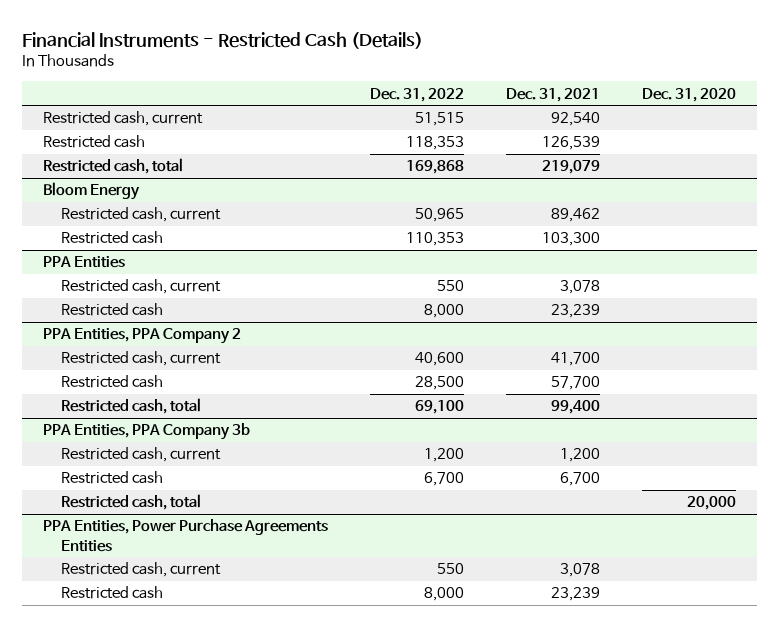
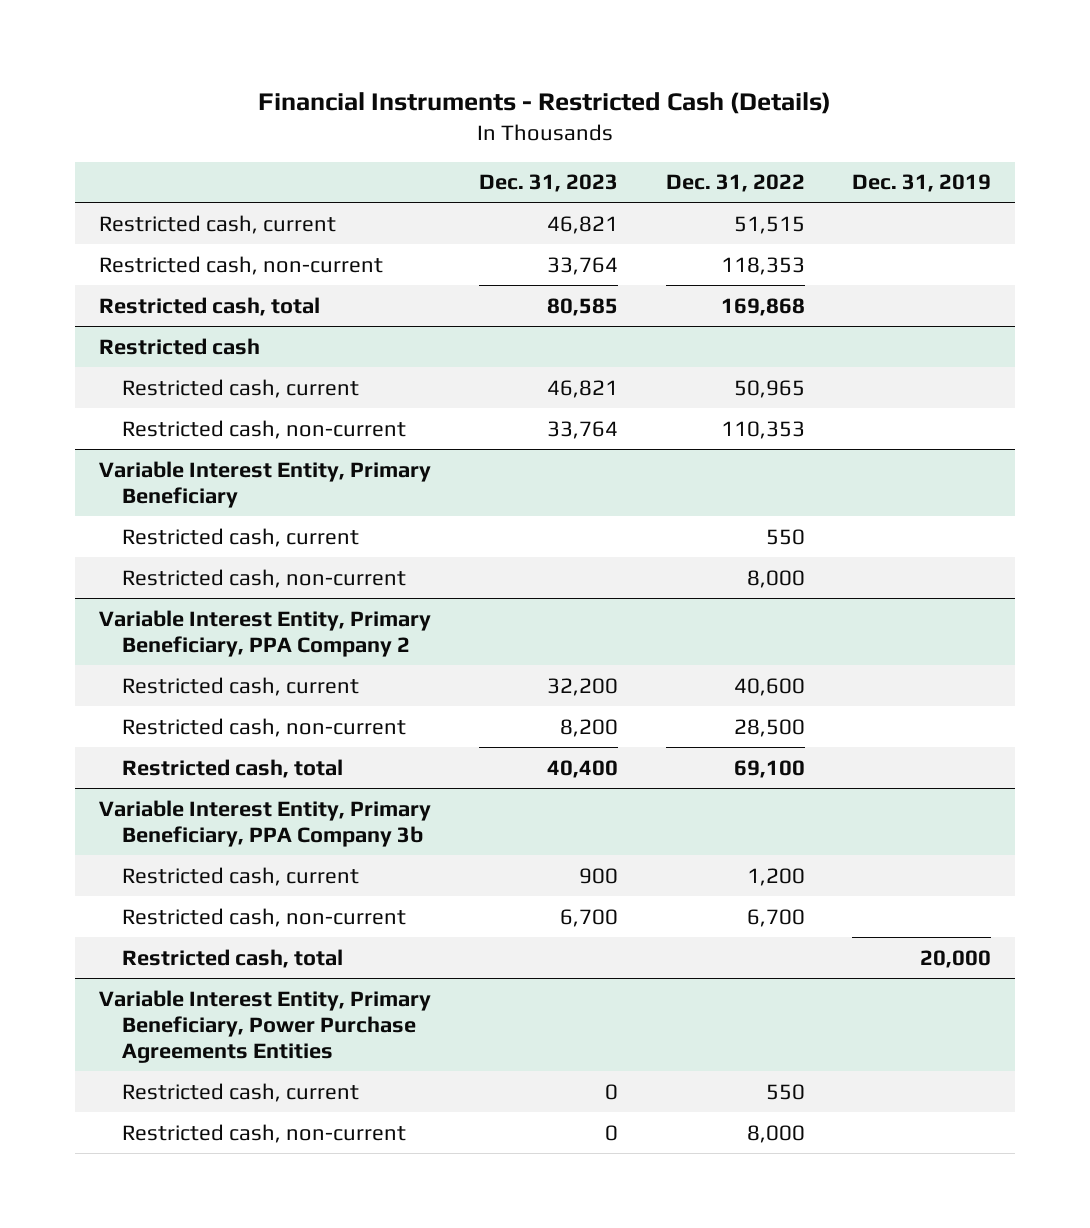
- | Dec. 31, 2022 | Dec. 31, 2021 | Dec. 31, 2020
+ | Dec. 31, 2023 | Dec. 31, 2022 | Dec. 31, 2019
- Restricted cash | 118,353 | 126,539 |
+ Restricted cash, non-current | 33,764 | 118,353 |
- Bloom Energy
+ Restricted cash
- Restricted cash | 110,353 | 103,300 |
- PPA Entities
+ Restricted cash, non-current | 33,764 | 110,353 |
+ Variable Interest Entity, Primary Beneficiary
- Restricted cash | 8,000 | 23,239 |
- PPA Entities, PPA Company 2
+ Restricted cash, non-current | | 8,000 |
+ Variable Interest Entity, Primary Beneficiary, PPA Company 2
- Restricted cash | 28,500 | 57,700 |
+ Restricted cash, non-current | 8,200 | 28,500 |
- PPA Entities, PPA Company 3b
+ Variable Interest Entity, Primary Beneficiary, PPA Company 3b
- Restricted cash | 6,700 | 6,700 |
+ Restricted cash, non-current | 6,700 | 6,700 |
- PPA Entities, Power Purchase Agreements Entities
+ Variable Interest Entity, Primary Beneficiary, Power Purchase Agreements Entities
- Restricted cash | 8,000 | 23,239 |
+ Restricted cash, non-current | 0 | 8,000 |

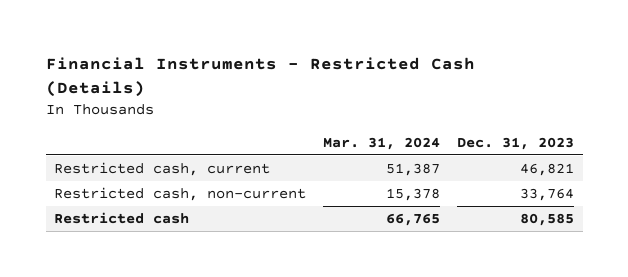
- | Dec. 31, 2023 | Dec. 31, 2022 | Dec. 31, 2019
+ | Mar. 31, 2024 | Dec. 31, 2023
- Restricted cash, total | 80,585 | 169,868 |
- Restricted cash
- Restricted cash, current | 46,821 | 50,965 |
- Restricted cash, non-current | 33,764 | 110,353 |
- Variable Interest Entity, Primary Beneficiary
- Restricted cash, current | | 550 |
- Restricted cash, non-current | | 8,000 |
- Variable Interest Entity, Primary Beneficiary, PPA Company 2
- Restricted cash, current | 32,200 | 40,600 |
- Restricted cash, non-current | 8,200 | 28,500 |
- Restricted cash, total | 40,400 | 69,100 |
- Variable Interest Entity, Primary Beneficiary, PPA Company 3b
- Restricted cash, current | 900 | 1,200 |
- Restricted cash, non-current | 6,700 | 6,700 |
- Restricted cash, total | | | 20,000
- Variable Interest Entity, Primary Beneficiary, Power Purchase Agreements Entities
- Restricted cash, current | 0 | 550 |
- Restricted cash, non-current | 0 | 8,000 |
+ Restricted cash | 66,765 | 80,585

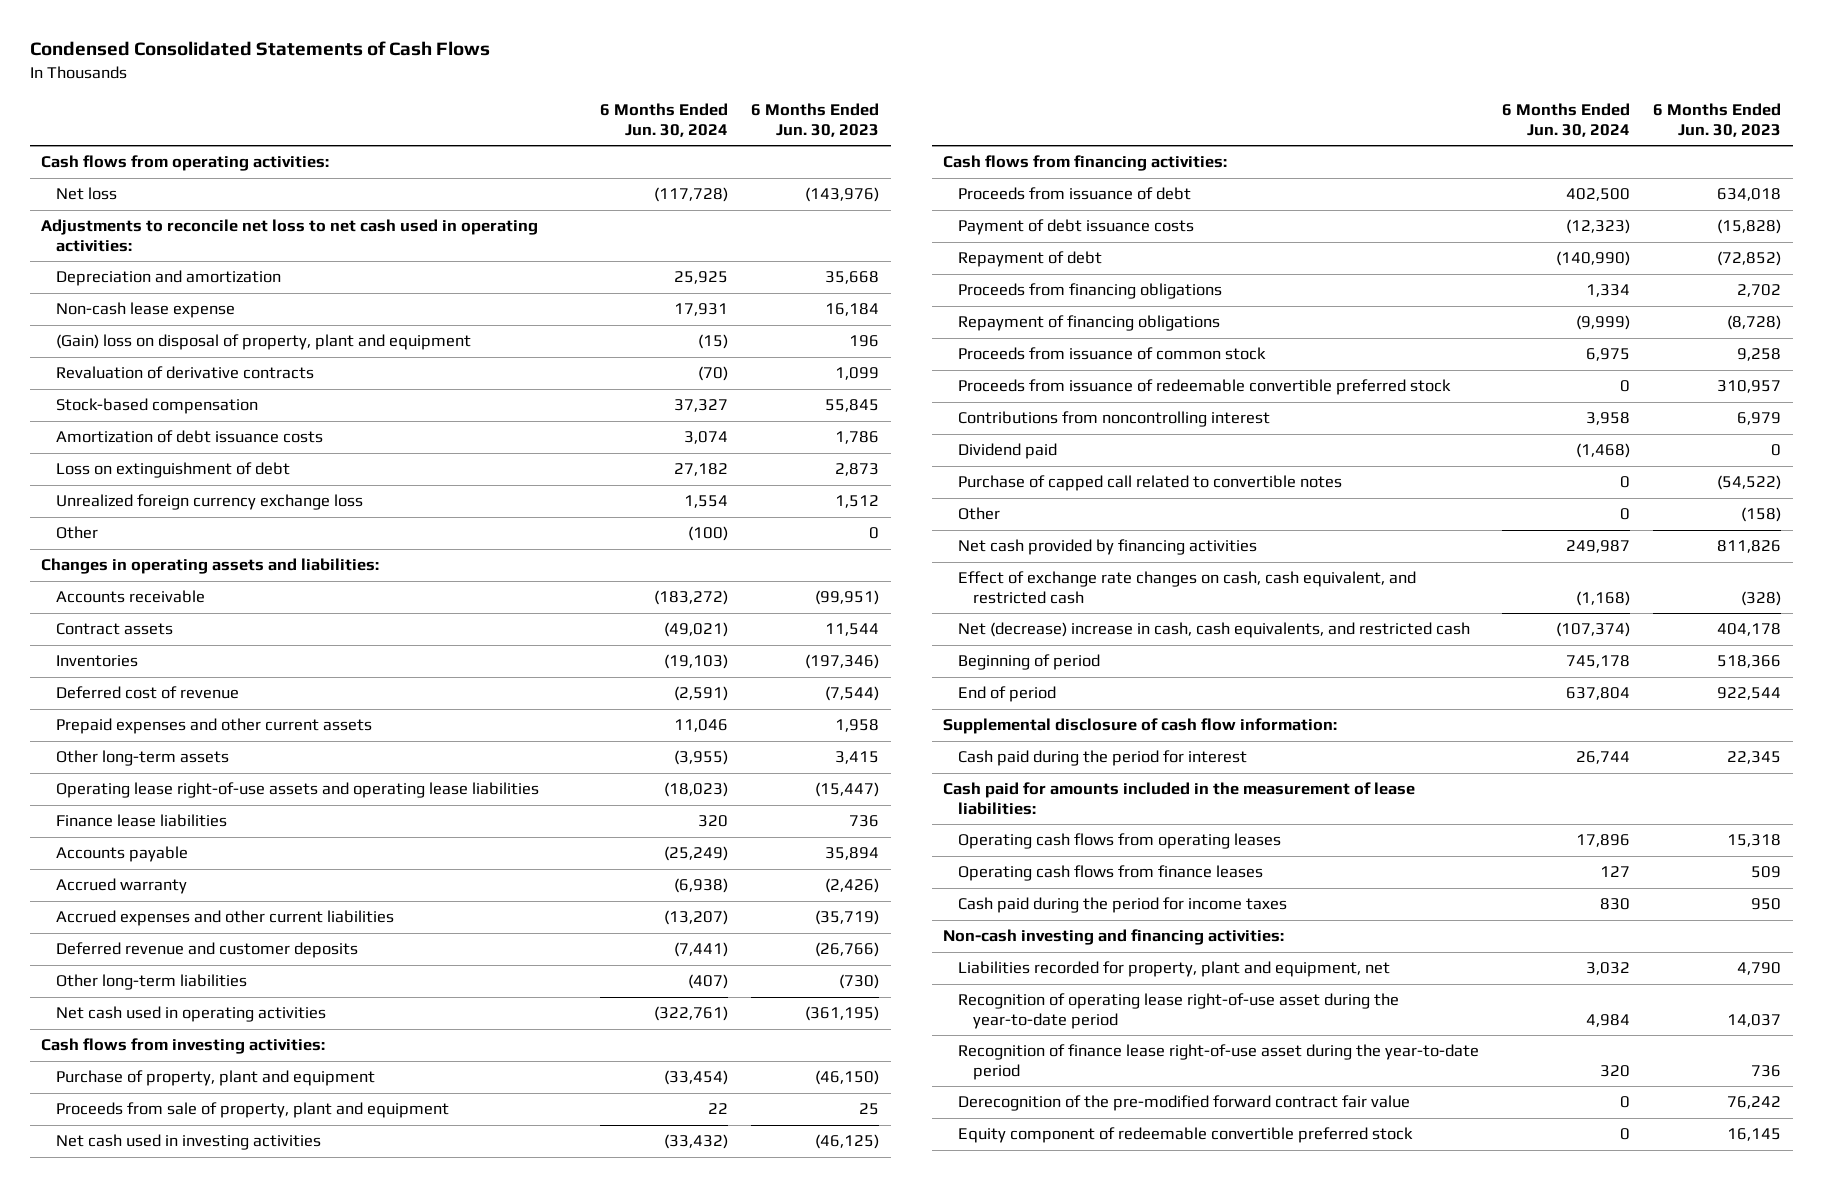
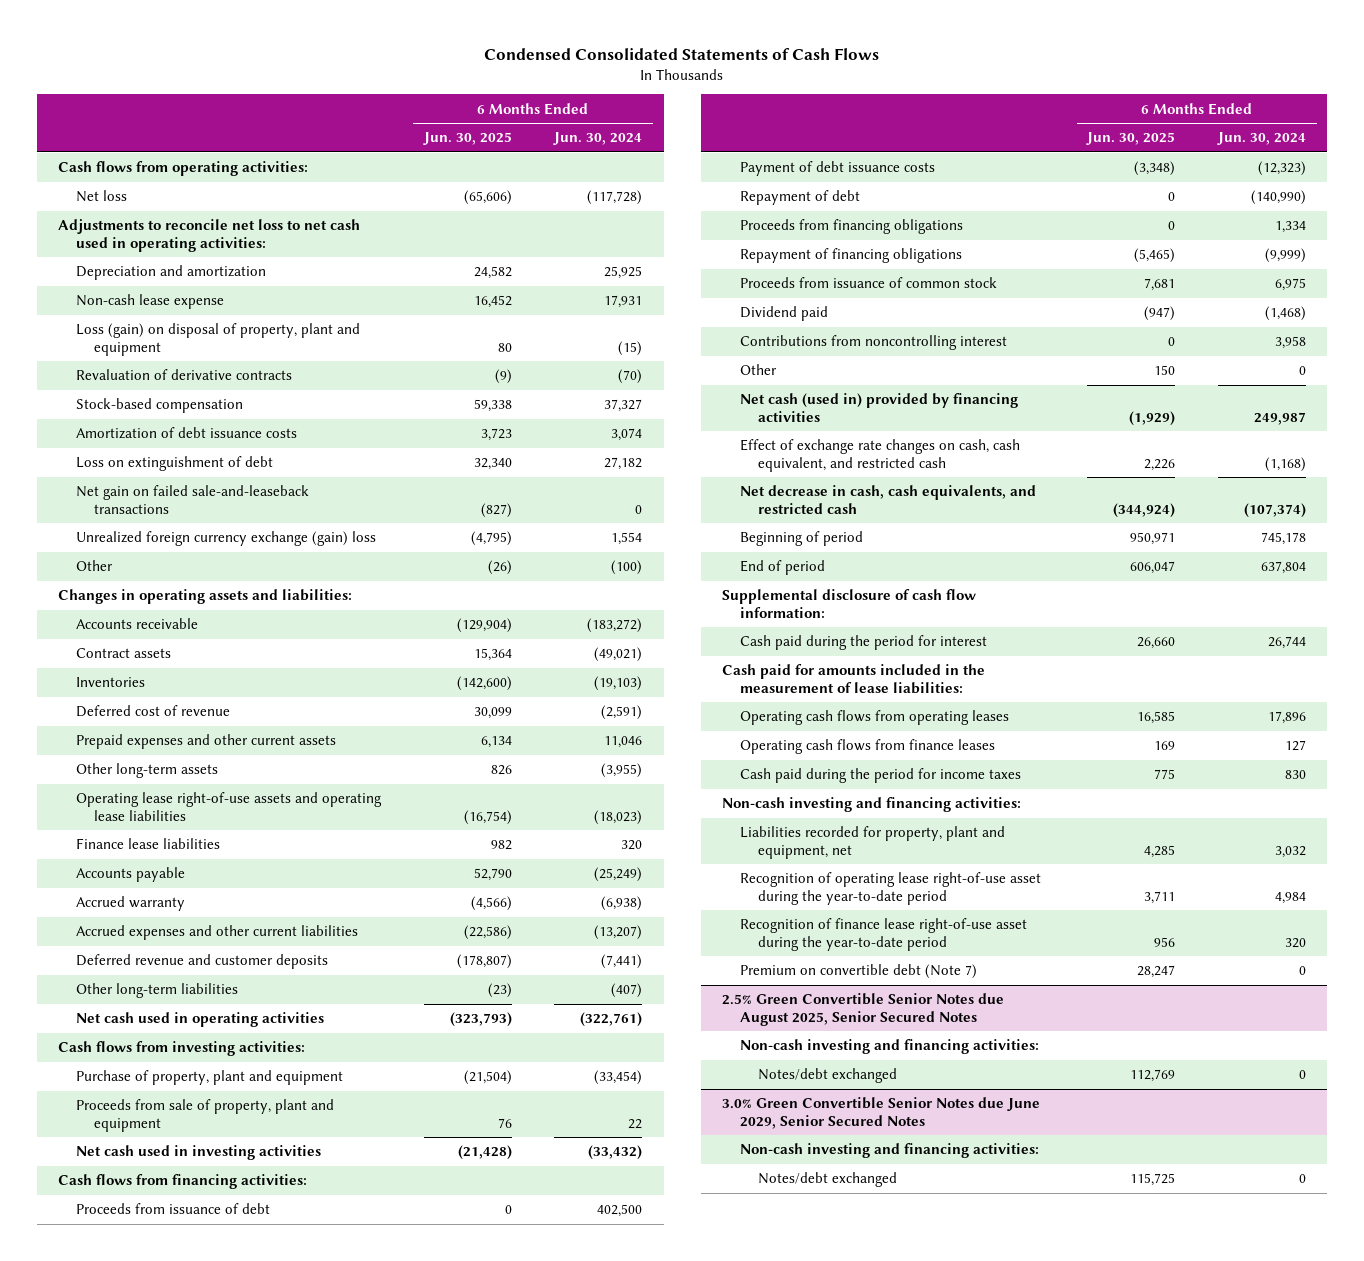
- | 6 Months Ended Jun. 30, 2024 | 6 Months Ended Jun. 30, 2023
+ | 6 Months Ended Jun. 30, 2025 | 6 Months Ended Jun. 30, 2024
- (Gain) loss on disposal of property, plant and equipment | (15) | 196
+ Loss (gain) on disposal of property, plant and equipment | 80 | (15)
- Unrealized foreign currency exchange loss | 1,554 | 1,512
+ Net gain on failed sale-and-leaseback transactions | (827) | 0
+ Unrealized foreign currency exchange (gain) loss | (4,795) | 1,554
- Proceeds from issuance of redeemable convertible preferred stock | 0 | 310,957
- Purchase of capped call related to convertible notes | 0 | (54,522)
moved down: Contributions from noncontrolling interest | 0 | 3,958
- Net cash provided by financing activities | 249,987 | 811,826
+ Net cash (used in) provided by financing activities | (1,929) | 249,987
- Net (decrease) increase in cash, cash equivalents, and restricted cash | (107,374) | 404,178
+ Net decrease in cash, cash equivalents, and restricted cash | (344,924) | (107,374)
- Derecognition of the pre-modified forward contract fair value | 0 | 76,242
- Equity component of redeemable convertible preferred stock | 0 | 16,145
+ Premium on convertible debt (Note 7) | 28,247 | 0
+ 2.5% Green Convertible Senior Notes due August 2025, Senior Secured Notes
+ Non-cash investing and financing activities:
+ Notes/debt exchanged | 112,769 | 0
+ 3.0% Green Convertible Senior Notes due June 2029, Senior Secured Notes
+ Non-cash investing and financing activities:
+ Notes/debt exchanged | 115,725 | 0

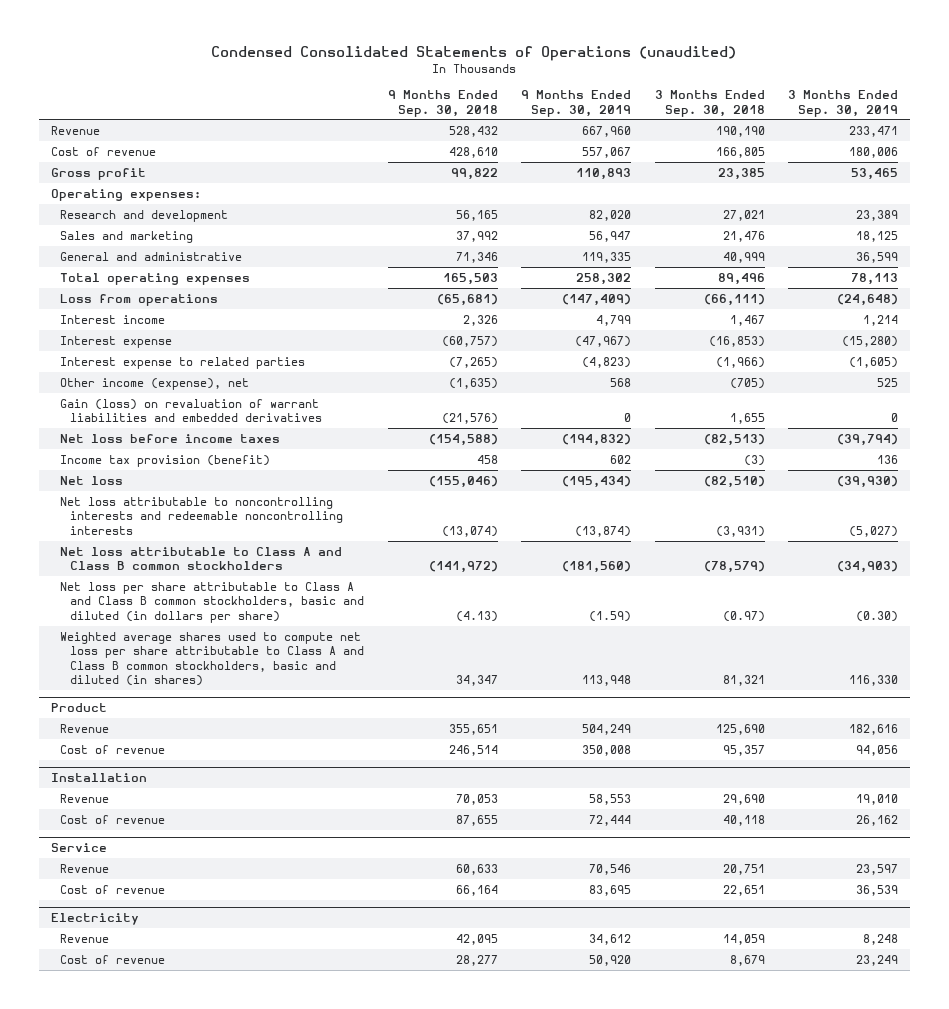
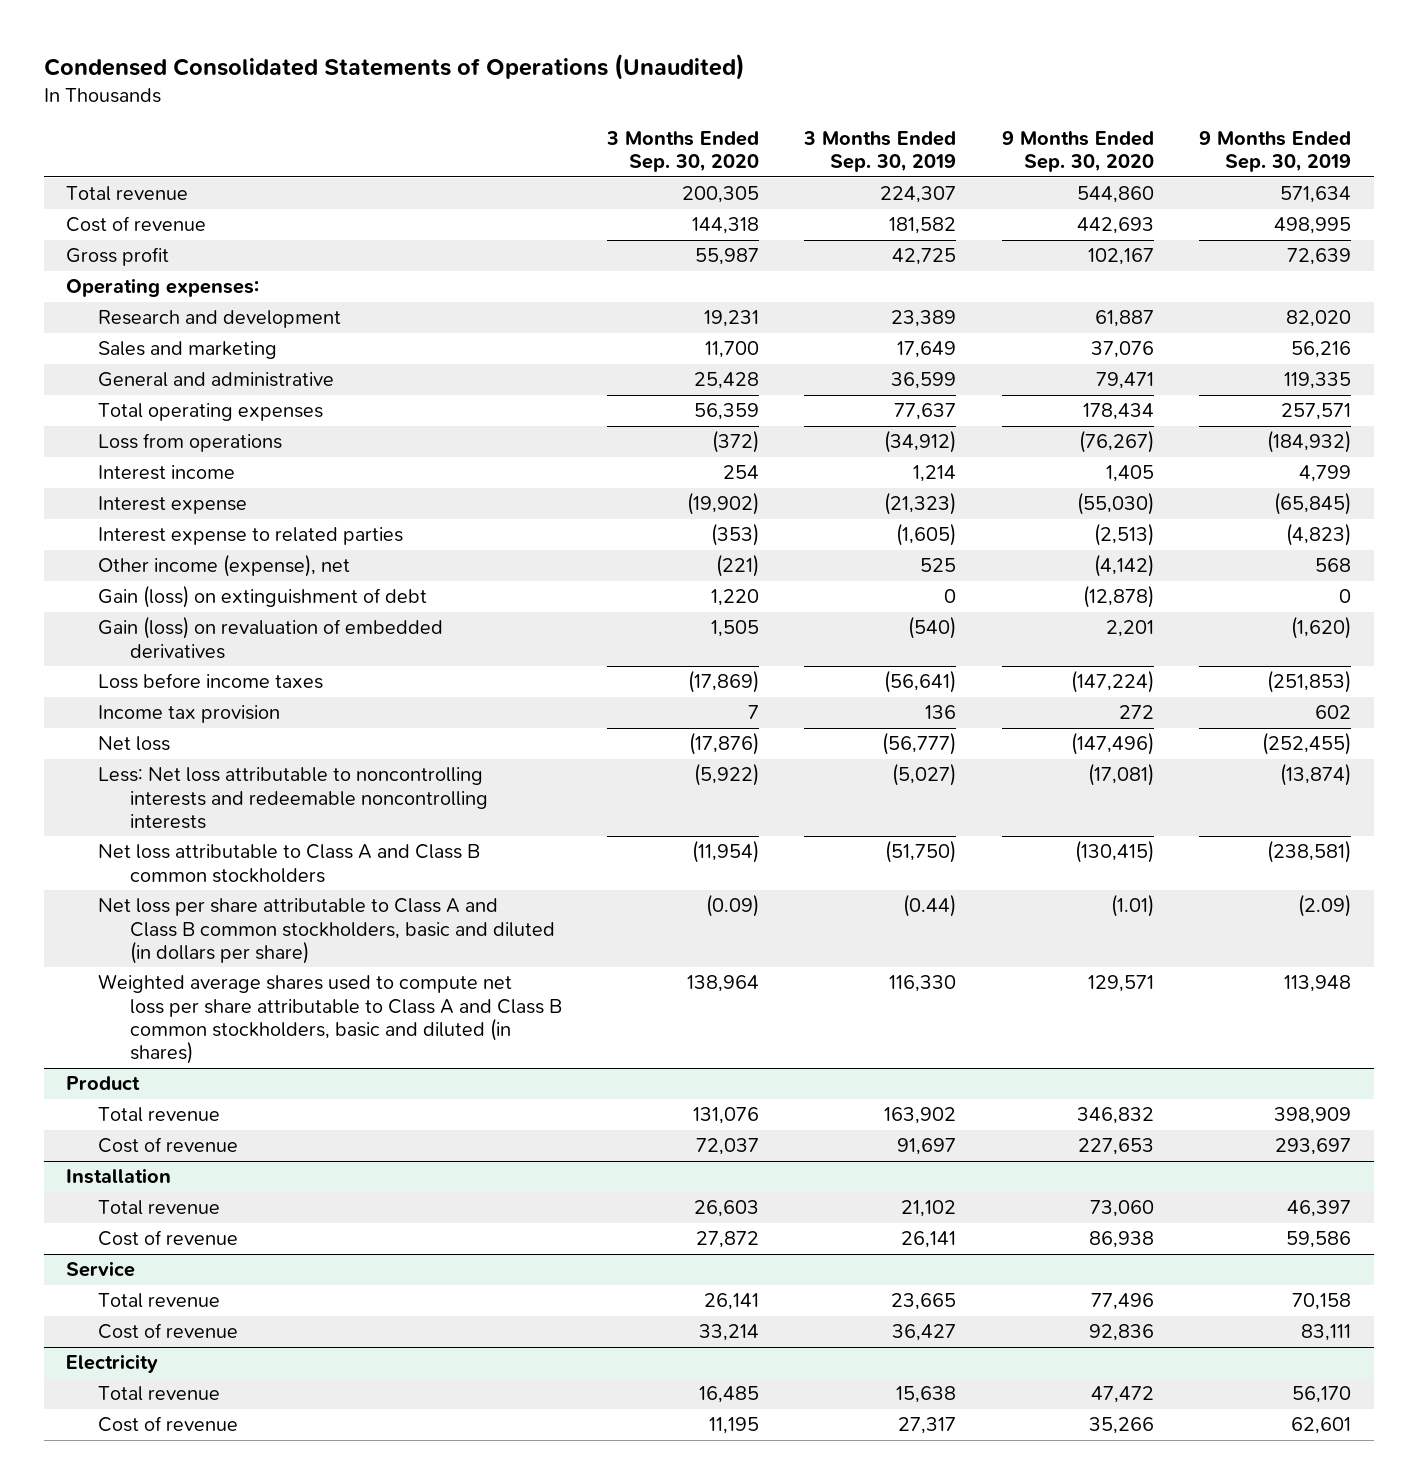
- Condensed Consolidated Statements of Operations (unaudited)
+ Condensed Consolidated Statements of Operations (Unaudited)
- | 9 Months Ended Sep. 30, 2018 | 9 Months Ended Sep. 30, 2019 | 3 Months Ended Sep. 30, 2018 | 3 Months Ended Sep. 30, 2019
+ | 3 Months Ended Sep. 30, 2020 | 3 Months Ended Sep. 30, 2019 | 9 Months Ended Sep. 30, 2020 | 9 Months Ended Sep. 30, 2019
- Revenue | 528,432 | 667,960 | 190,190 | 233,471
- Cost of revenue | 428,610 | 557,067 | 166,805 | 180,006
- Gross profit | 99,822 | 110,893 | 23,385 | 53,465
+ Total revenue | 200,305 | 224,307 | 544,860 | 571,634
+ Cost of revenue | 144,318 | 181,582 | 442,693 | 498,995
+ Gross profit | 55,987 | 42,725 | 102,167 | 72,639
- Sales and marketing | 37,992 | 56,947 | 21,476 | 18,125
+ Sales and marketing | 11,700 | 17,649 | 37,076 | 56,216
- Total operating expenses | 165,503 | 258,302 | 89,496 | 78,113
- Loss from operations | (65,681) | (147,409) | (66,111) | (24,648)
+ Total operating expenses | 56,359 | 77,637 | 178,434 | 257,571
+ Loss from operations | (372) | (34,912) | (76,267) | (184,932)
- Interest expense | (60,757) | (47,967) | (16,853) | (15,280)
+ Interest expense | (19,902) | (21,323) | (55,030) | (65,845)
- Gain (loss) on revaluation of warrant liabilities and embedded derivatives | (21,576) | 0 | 1,655 | 0
- Net loss before income taxes | (154,588) | (194,832) | (82,513) | (39,794)
- Income tax provision (benefit) | 458 | 602 | (3) | 136
- Net loss | (155,046) | (195,434) | (82,510) | (39,930)
- Net loss attributable to noncontrolling interests and redeemable noncontrolling interests | (13,074) | (13,874) | (3,931) | (5,027)
- Net loss attributable to Class A and Class B common stockholders | (141,972) | (181,560) | (78,579) | (34,903)
- Net loss per share attributable to Class A and Class B common stockholders, basic and diluted (in dollars per share) | (4.13) | (1.59) | (0.97) | (0.30)
+ Gain (loss) on extinguishment of debt | 1,220 | 0 | (12,878) | 0
+ Gain (loss) on revaluation of embedded derivatives | 1,505 | (540) | 2,201 | (1,620)
+ Loss before income taxes | (17,869) | (56,641) | (147,224) | (251,853)
+ Income tax provision | 7 | 136 | 272 | 602
+ Net loss | (17,876) | (56,777) | (147,496) | (252,455)
+ Less: Net loss attributable to noncontrolling interests and redeemable noncontrolling interests | (5,922) | (5,027) | (17,081) | (13,874)
+ Net loss attributable to Class A and Class B common stockholders | (11,954) | (51,750) | (130,415) | (238,581)
+ Net loss per share attributable to Class A and Class B common stockholders, basic and diluted (in dollars per share) | (0.09) | (0.44) | (1.01) | (2.09)
@ Product
- Revenue | 355,651 | 504,249 | 125,690 | 182,616
- Cost of revenue | 246,514 | 350,008 | 95,357 | 94,056
+ Total revenue | 131,076 | 163,902 | 346,832 | 398,909
+ Cost of revenue | 72,037 | 91,697 | 227,653 | 293,697
@ Installation
- Revenue | 70,053 | 58,553 | 29,690 | 19,010
- Cost of revenue | 87,655 | 72,444 | 40,118 | 26,162
+ Total revenue | 26,603 | 21,102 | 73,060 | 46,397
+ Cost of revenue | 27,872 | 26,141 | 86,938 | 59,586
@ Service
- Revenue | 60,633 | 70,546 | 20,751 | 23,597
- Cost of revenue | 66,164 | 83,695 | 22,651 | 36,539
+ Total revenue | 26,141 | 23,665 | 77,496 | 70,158
+ Cost of revenue | 33,214 | 36,427 | 92,836 | 83,111
@ Electricity
- Revenue | 42,095 | 34,612 | 14,059 | 8,248
- Cost of revenue | 28,277 | 50,920 | 8,679 | 23,249
+ Total revenue | 16,485 | 15,638 | 47,472 | 56,170
+ Cost of revenue | 11,195 | 27,317 | 35,266 | 62,601

